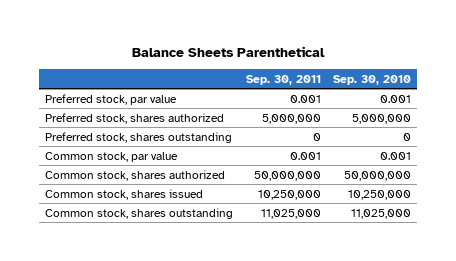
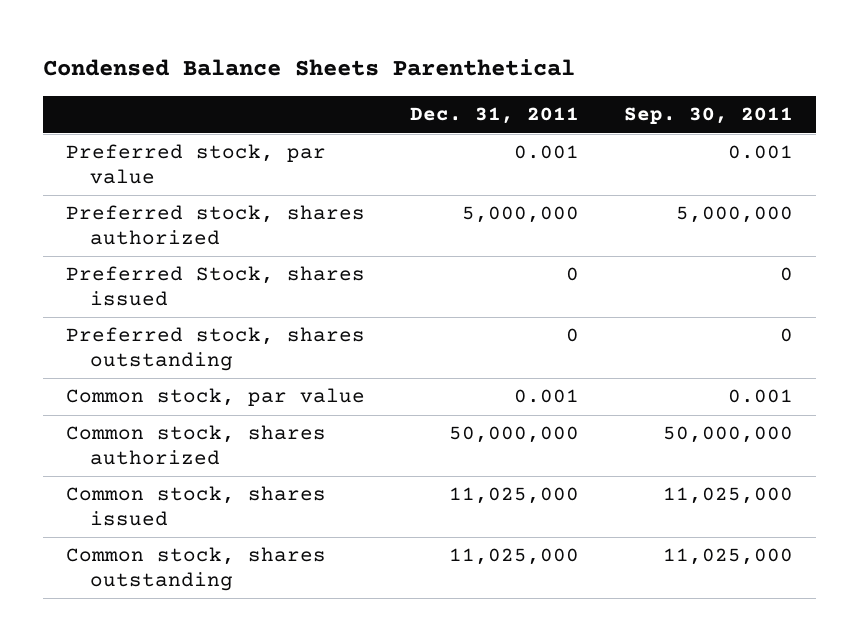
- Balance Sheets Parenthetical
+ Condensed Balance Sheets Parenthetical
- | Sep. 30, 2011 | Sep. 30, 2010
+ | Dec. 31, 2011 | Sep. 30, 2011
+ Preferred Stock, shares issued | 0 | 0
- Common stock, shares issued | 10,250,000 | 10,250,000
+ Common stock, shares issued | 11,025,000 | 11,025,000

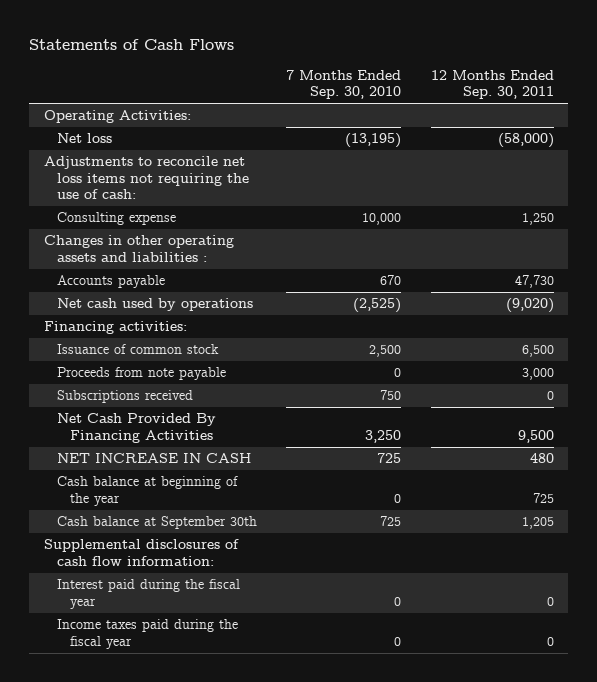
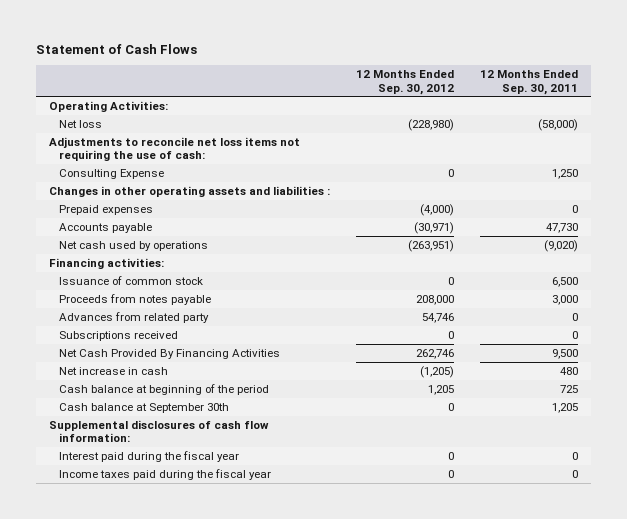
- Statements of Cash Flows
+ Statement of Cash Flows
- | 7 Months Ended Sep. 30, 2010 | 12 Months Ended Sep. 30, 2011
+ | 12 Months Ended Sep. 30, 2012 | 12 Months Ended Sep. 30, 2011
- Consulting expense | 10,000 | 1,250
+ Consulting Expense | 0 | 1,250
+ Prepaid expenses | (4,000) | 0
- Proceeds from note payable | 0 | 3,000
+ Proceeds from notes payable | 208,000 | 3,000
+ Advances from related party | 54,746 | 0
- NET INCREASE IN CASH | 725 | 480
- Cash balance at beginning of the year | 0 | 725
+ Net increase in cash | (1,205) | 480
+ Cash balance at beginning of the period | 1,205 | 725

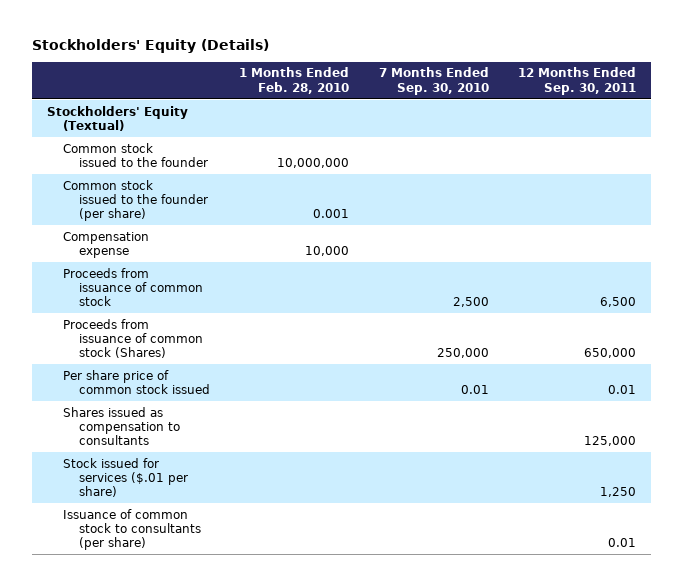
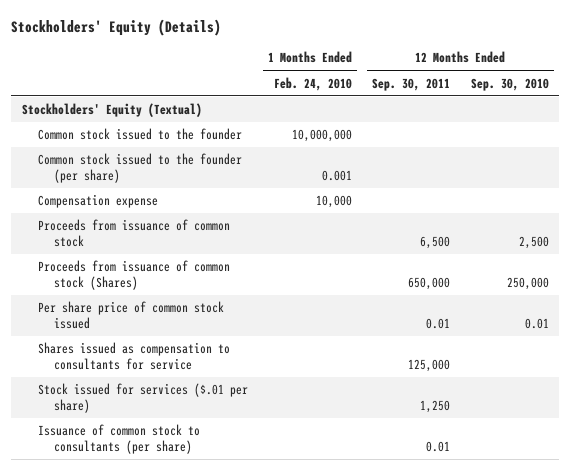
- | 1 Months Ended Feb. 28, 2010 | 7 Months Ended Sep. 30, 2010 | 12 Months Ended Sep. 30, 2011
+ | 1 Months Ended Feb. 24, 2010 | 12 Months Ended Sep. 30, 2011 | 12 Months Ended Sep. 30, 2010
- Shares issued as compensation to consultants | | | 125,000
+ Shares issued as compensation to consultants for service | | 125,000 |

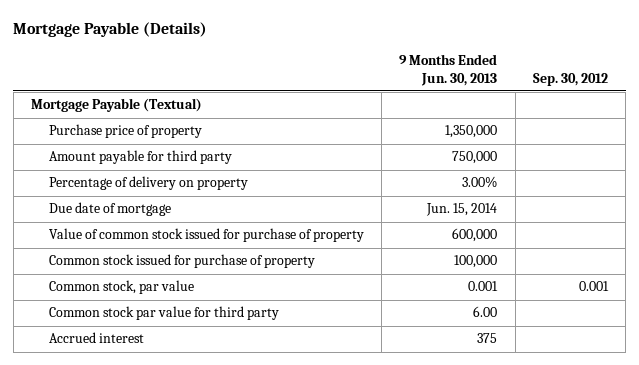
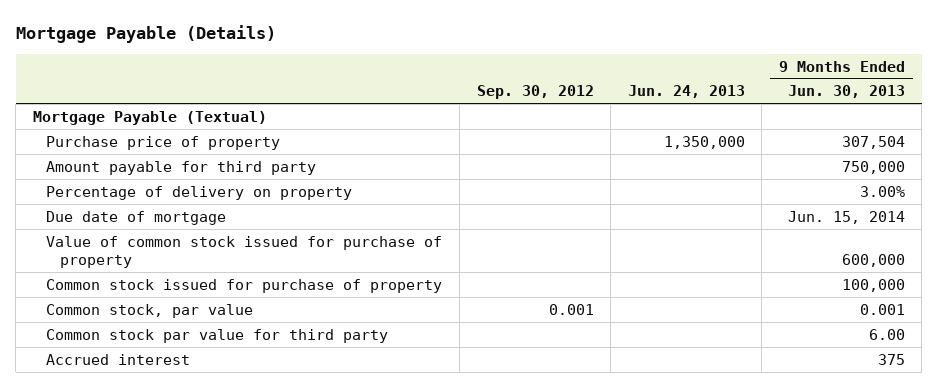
- | 9 Months Ended Jun. 30, 2013 | Sep. 30, 2012
+ | Sep. 30, 2012 | Jun. 24, 2013 | 9 Months Ended Jun. 30, 2013
- Purchase price of property | 1,350,000 |
+ Purchase price of property | | 1,350,000 | 307,504

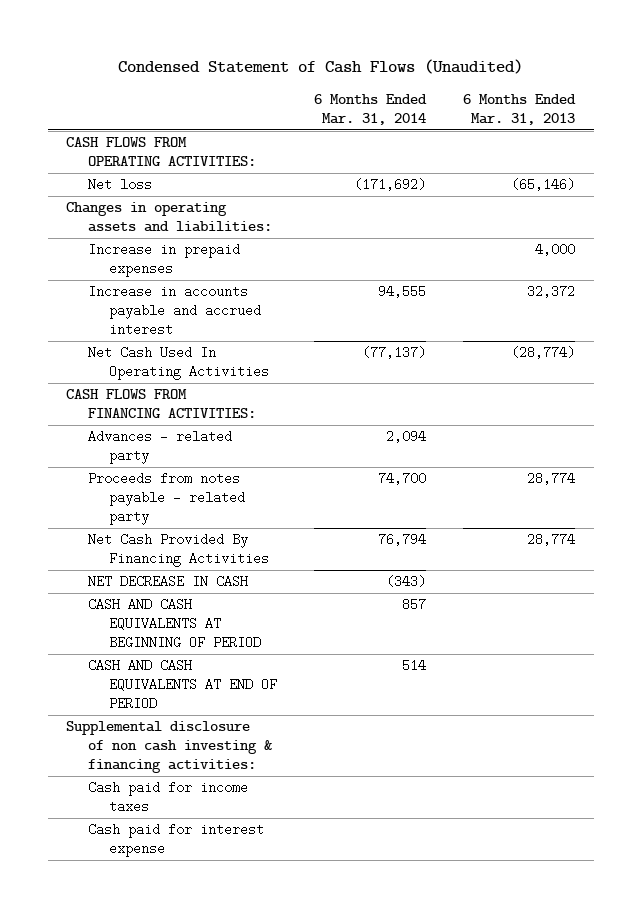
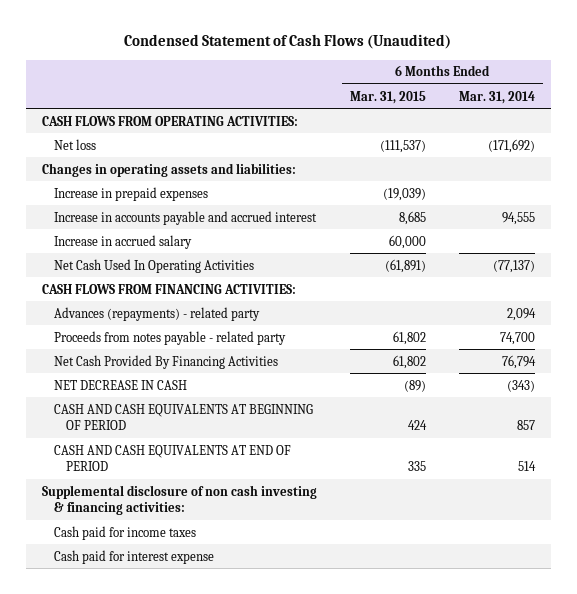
- | 6 Months Ended Mar. 31, 2014 | 6 Months Ended Mar. 31, 2013
+ | 6 Months Ended Mar. 31, 2015 | 6 Months Ended Mar. 31, 2014
+ Increase in accrued salary | 60,000 |
- Advances - related party | 2,094 |
+ Advances (repayments) - related party | | 2,094

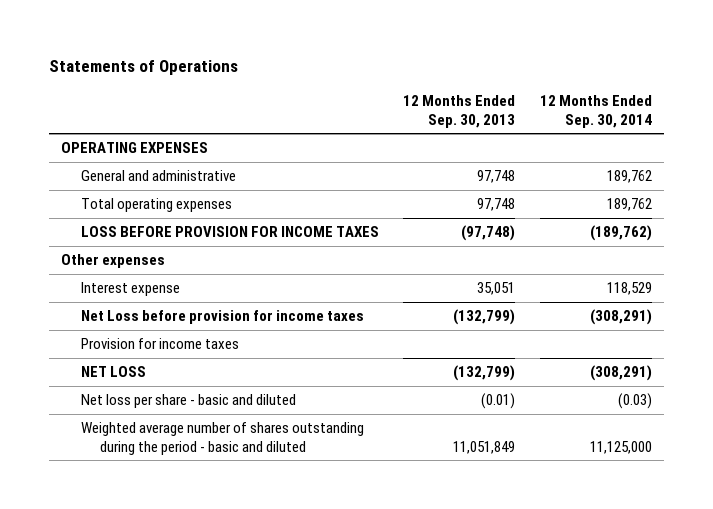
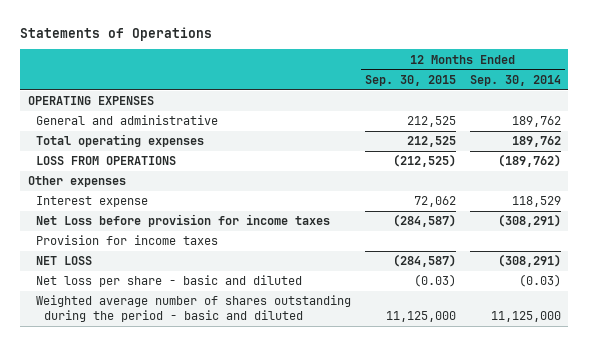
- | 12 Months Ended Sep. 30, 2013 | 12 Months Ended Sep. 30, 2014
+ | 12 Months Ended Sep. 30, 2015 | 12 Months Ended Sep. 30, 2014
- LOSS BEFORE PROVISION FOR INCOME TAXES | (97,748) | (189,762)
+ LOSS FROM OPERATIONS | (212,525) | (189,762)

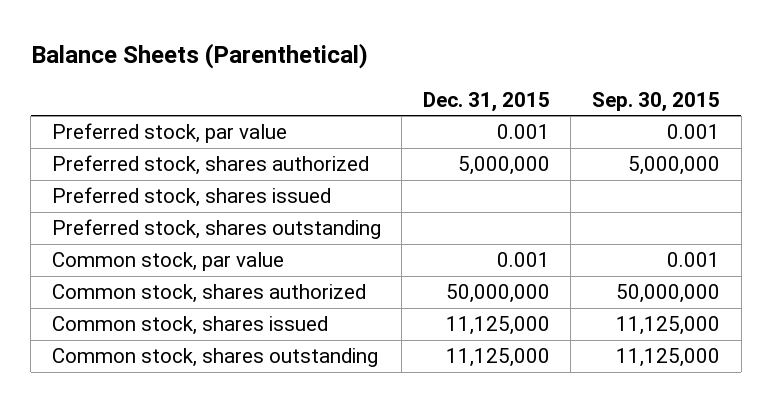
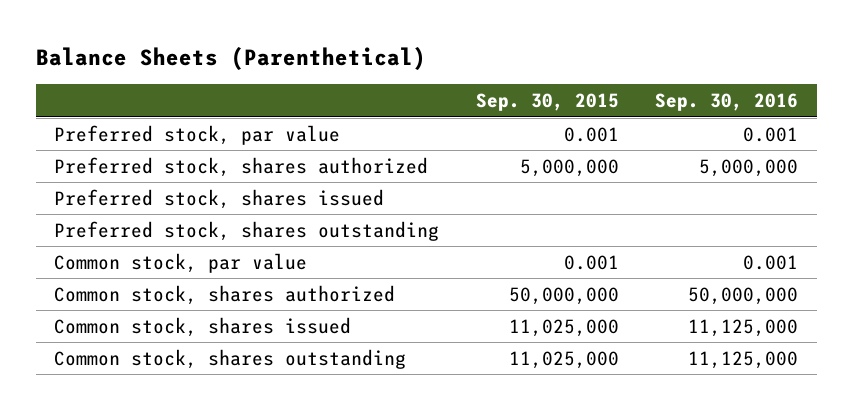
- | Dec. 31, 2015 | Sep. 30, 2015
+ | Sep. 30, 2015 | Sep. 30, 2016
- Common stock, shares issued | 11,125,000 | 11,125,000
- Common stock, shares outstanding | 11,125,000 | 11,125,000
+ Common stock, shares issued | 11,025,000 | 11,125,000
+ Common stock, shares outstanding | 11,025,000 | 11,125,000

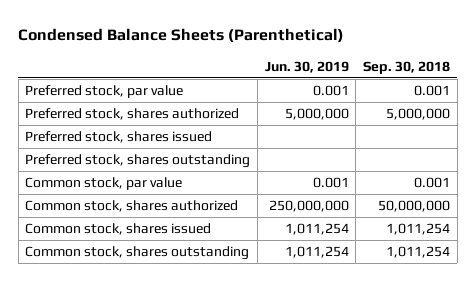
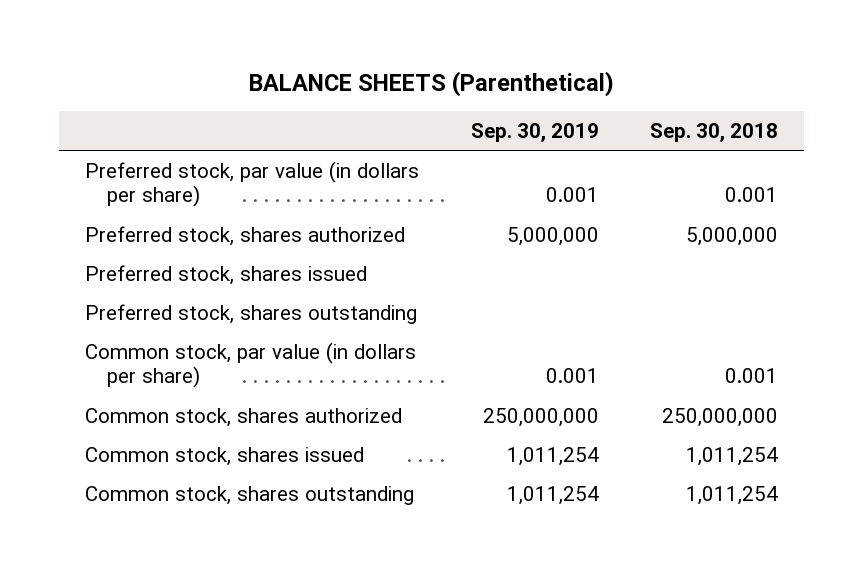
- Condensed Balance Sheets (Parenthetical)
+ BALANCE SHEETS (Parenthetical)
- | Jun. 30, 2019 | Sep. 30, 2018
+ | Sep. 30, 2019 | Sep. 30, 2018
- Preferred stock, par value | 0.001 | 0.001
+ Preferred stock, par value (in dollars per share) | 0.001 | 0.001
- Common stock, par value | 0.001 | 0.001
- Common stock, shares authorized | 250,000,000 | 50,000,000
+ Common stock, par value (in dollars per share) | 0.001 | 0.001
+ Common stock, shares authorized | 250,000,000 | 250,000,000

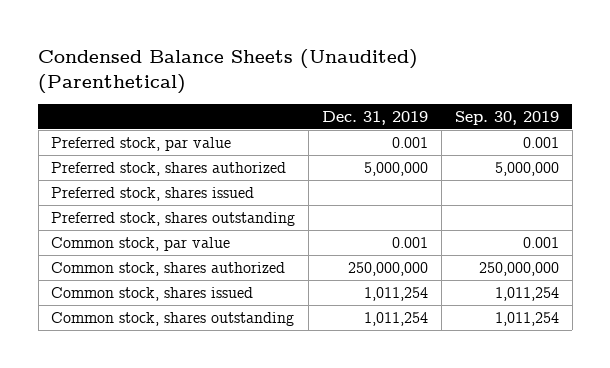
- BALANCE SHEETS (Parenthetical)
+ Condensed Balance Sheets (Unaudited) (Parenthetical)
- | Sep. 30, 2019 | Sep. 30, 2018
+ | Dec. 31, 2019 | Sep. 30, 2019
- Preferred stock, par value (in dollars per share) | 0.001 | 0.001
+ Preferred stock, par value | 0.001 | 0.001
- Common stock, par value (in dollars per share) | 0.001 | 0.001
+ Common stock, par value | 0.001 | 0.001

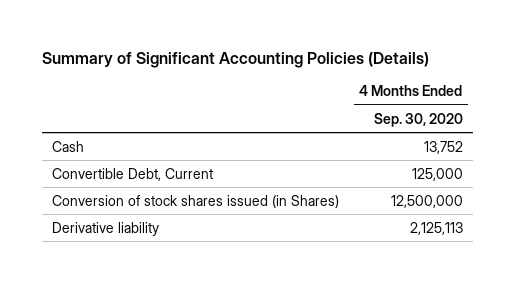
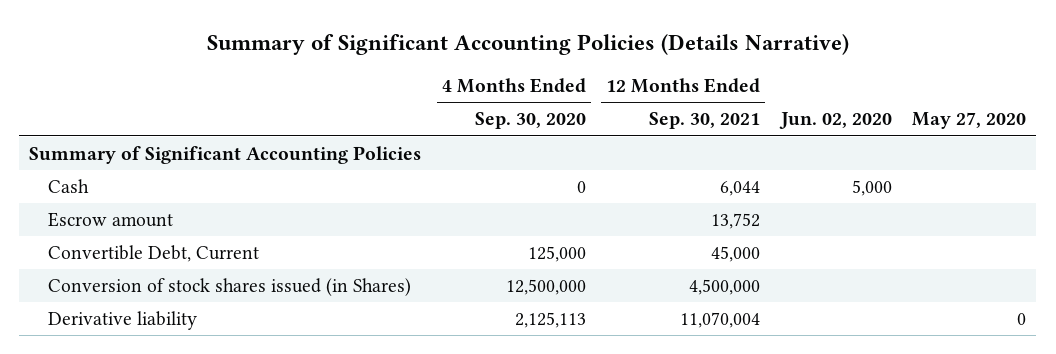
- Summary of Significant Accounting Policies (Details)
+ Summary of Significant Accounting Policies (Details Narrative)
- | 4 Months Ended Sep. 30, 2020
+ | 4 Months Ended Sep. 30, 2020 | 12 Months Ended Sep. 30, 2021 | Jun. 02, 2020 | May 27, 2020
- Cash | 13,752
+ Summary of Significant Accounting Policies
+ Cash | 0 | 6,044 | 5,000 |
+ Escrow amount | | 13,752 | |

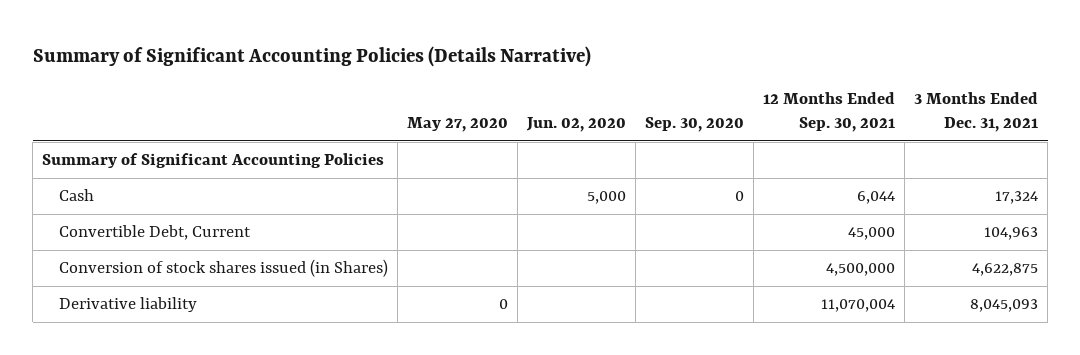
- | 4 Months Ended Sep. 30, 2020 | 12 Months Ended Sep. 30, 2021 | Jun. 02, 2020 | May 27, 2020
+ | May 27, 2020 | Jun. 02, 2020 | Sep. 30, 2020 | 12 Months Ended Sep. 30, 2021 | 3 Months Ended Dec. 31, 2021
- Escrow amount | | 13,752 | |

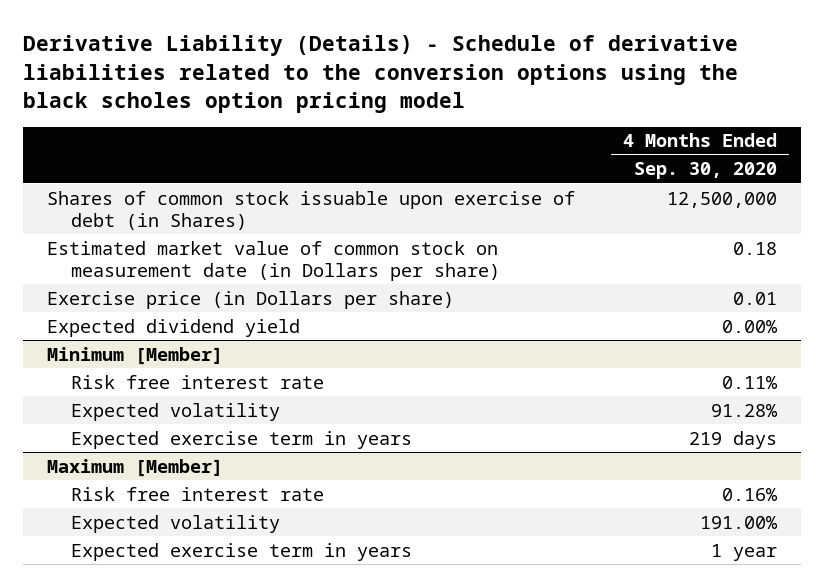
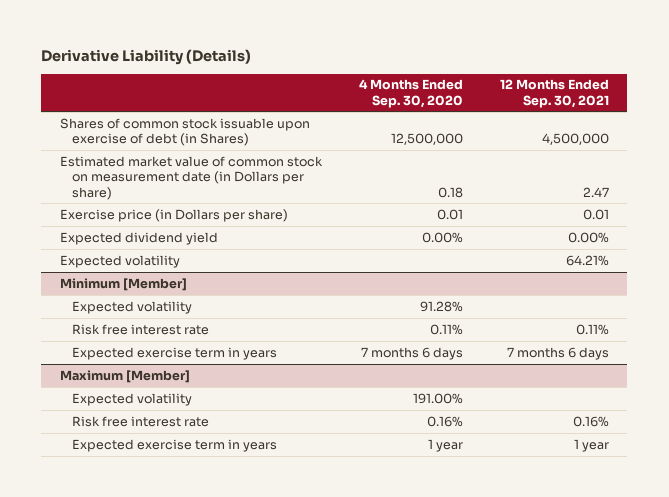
- Derivative Liability (Details) - Schedule of derivative liabilities related to the conversion options using the black scholes option pricing model
+ Derivative Liability (Details)
- | 4 Months Ended Sep. 30, 2020
+ | 4 Months Ended Sep. 30, 2020 | 12 Months Ended Sep. 30, 2021
+ Expected volatility | | 64.21%
@ Minimum [Member]
- Expected exercise term in years | 219 days
moved down: Risk free interest rate | 0.11% | 0.11%
+ Expected exercise term in years | 7 months 6 days | 7 months 6 days
@ Maximum [Member]
moved down: Risk free interest rate | 0.16% | 0.16%

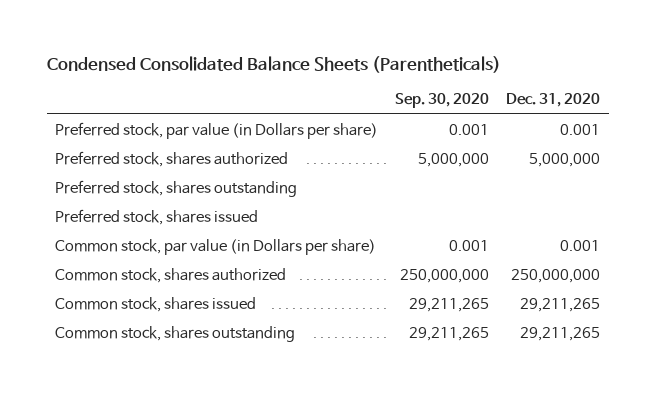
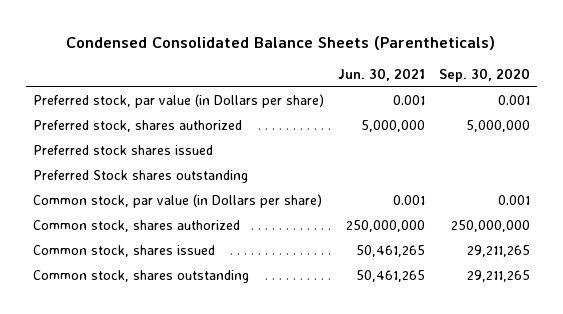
- | Sep. 30, 2020 | Dec. 31, 2020
+ | Jun. 30, 2021 | Sep. 30, 2020
- Preferred stock, shares outstanding
- Preferred stock, shares issued
+ Preferred stock shares issued
+ Preferred Stock shares outstanding

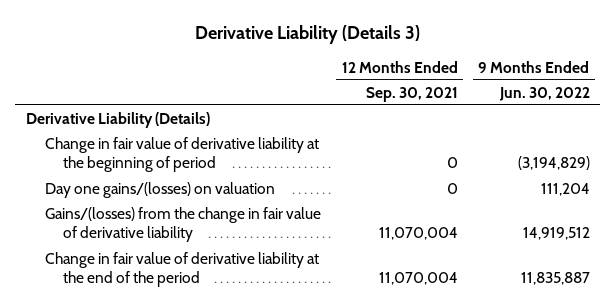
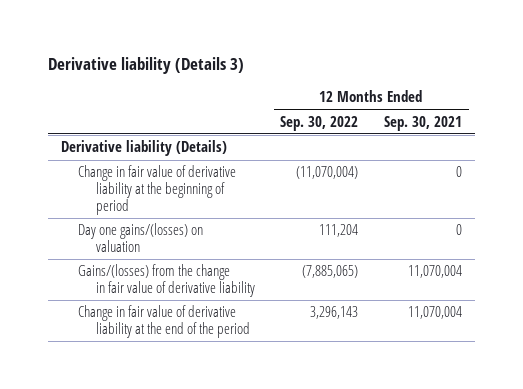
- Derivative Liability (Details 3)
+ Derivative liability (Details 3)
- | 12 Months Ended Sep. 30, 2021 | 9 Months Ended Jun. 30, 2022
+ | 12 Months Ended Sep. 30, 2022 | 12 Months Ended Sep. 30, 2021
- Derivative Liability (Details)
+ Derivative liability (Details)

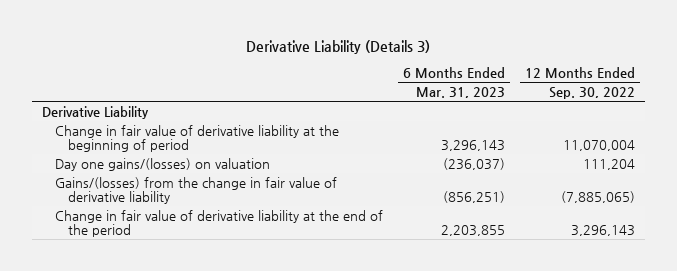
- Derivative liability (Details 3)
+ Derivative Liability (Details 3)
- | 12 Months Ended Sep. 30, 2022 | 12 Months Ended Sep. 30, 2021
+ | 6 Months Ended Mar. 31, 2023 | 12 Months Ended Sep. 30, 2022
- Derivative liability (Details)
- Change in fair value of derivative liability at the beginning of period | (11,070,004) | 0
+ Derivative Liability
+ Change in fair value of derivative liability at the beginning of period | 3,296,143 | 11,070,004

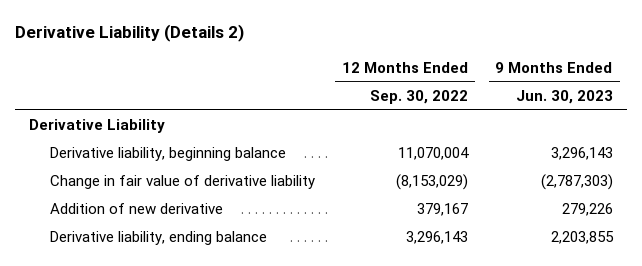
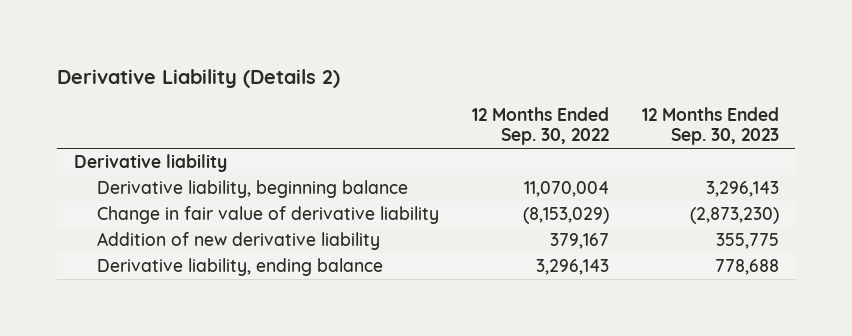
- | 12 Months Ended Sep. 30, 2022 | 9 Months Ended Jun. 30, 2023
+ | 12 Months Ended Sep. 30, 2022 | 12 Months Ended Sep. 30, 2023
- Derivative Liability
+ Derivative liability
- Addition of new derivative | 379,167 | 279,226
+ Addition of new derivative liability | 379,167 | 355,775

